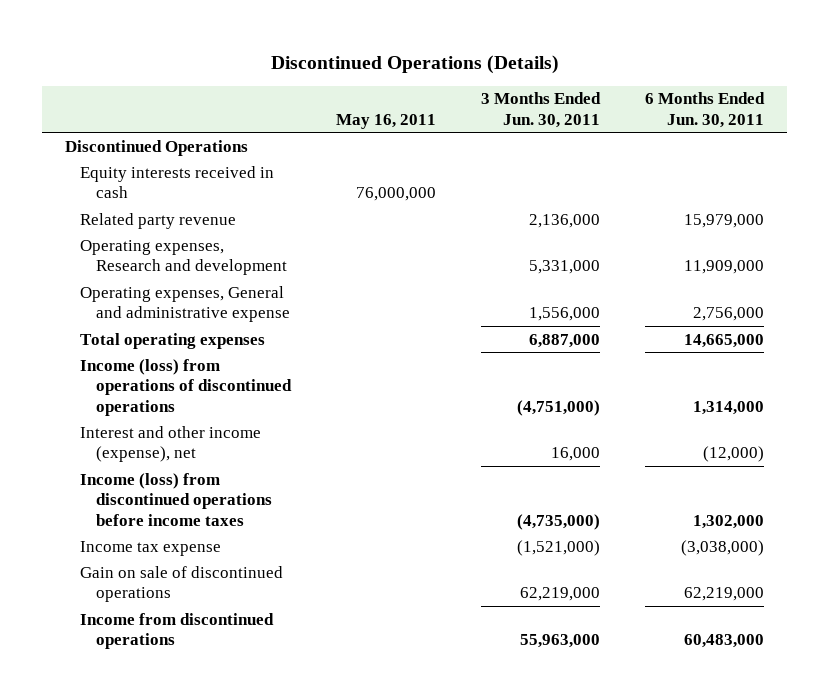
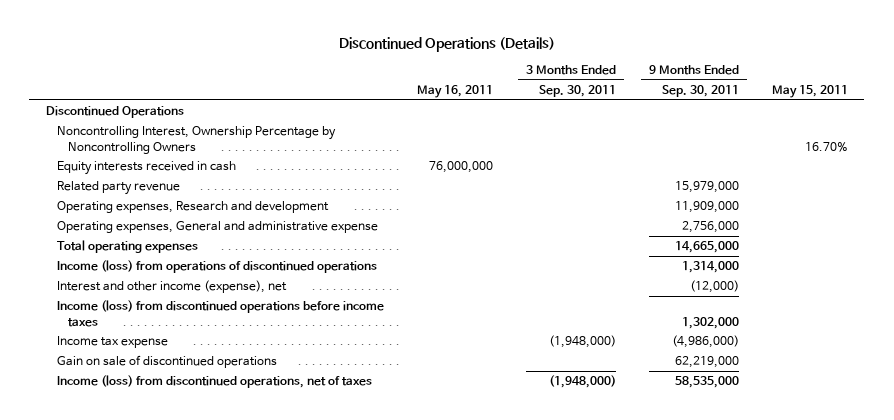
- | May 16, 2011 | 3 Months Ended Jun. 30, 2011 | 6 Months Ended Jun. 30, 2011
+ | May 16, 2011 | 3 Months Ended Sep. 30, 2011 | 9 Months Ended Sep. 30, 2011 | May 15, 2011
+ Noncontrolling Interest, Ownership Percentage by Noncontrolling Owners | | | | 16.70%
- Income from discontinued operations | | 55,963,000 | 60,483,000
+ Income (loss) from discontinued operations, net of taxes | | (1,948,000) | 58,535,000 |

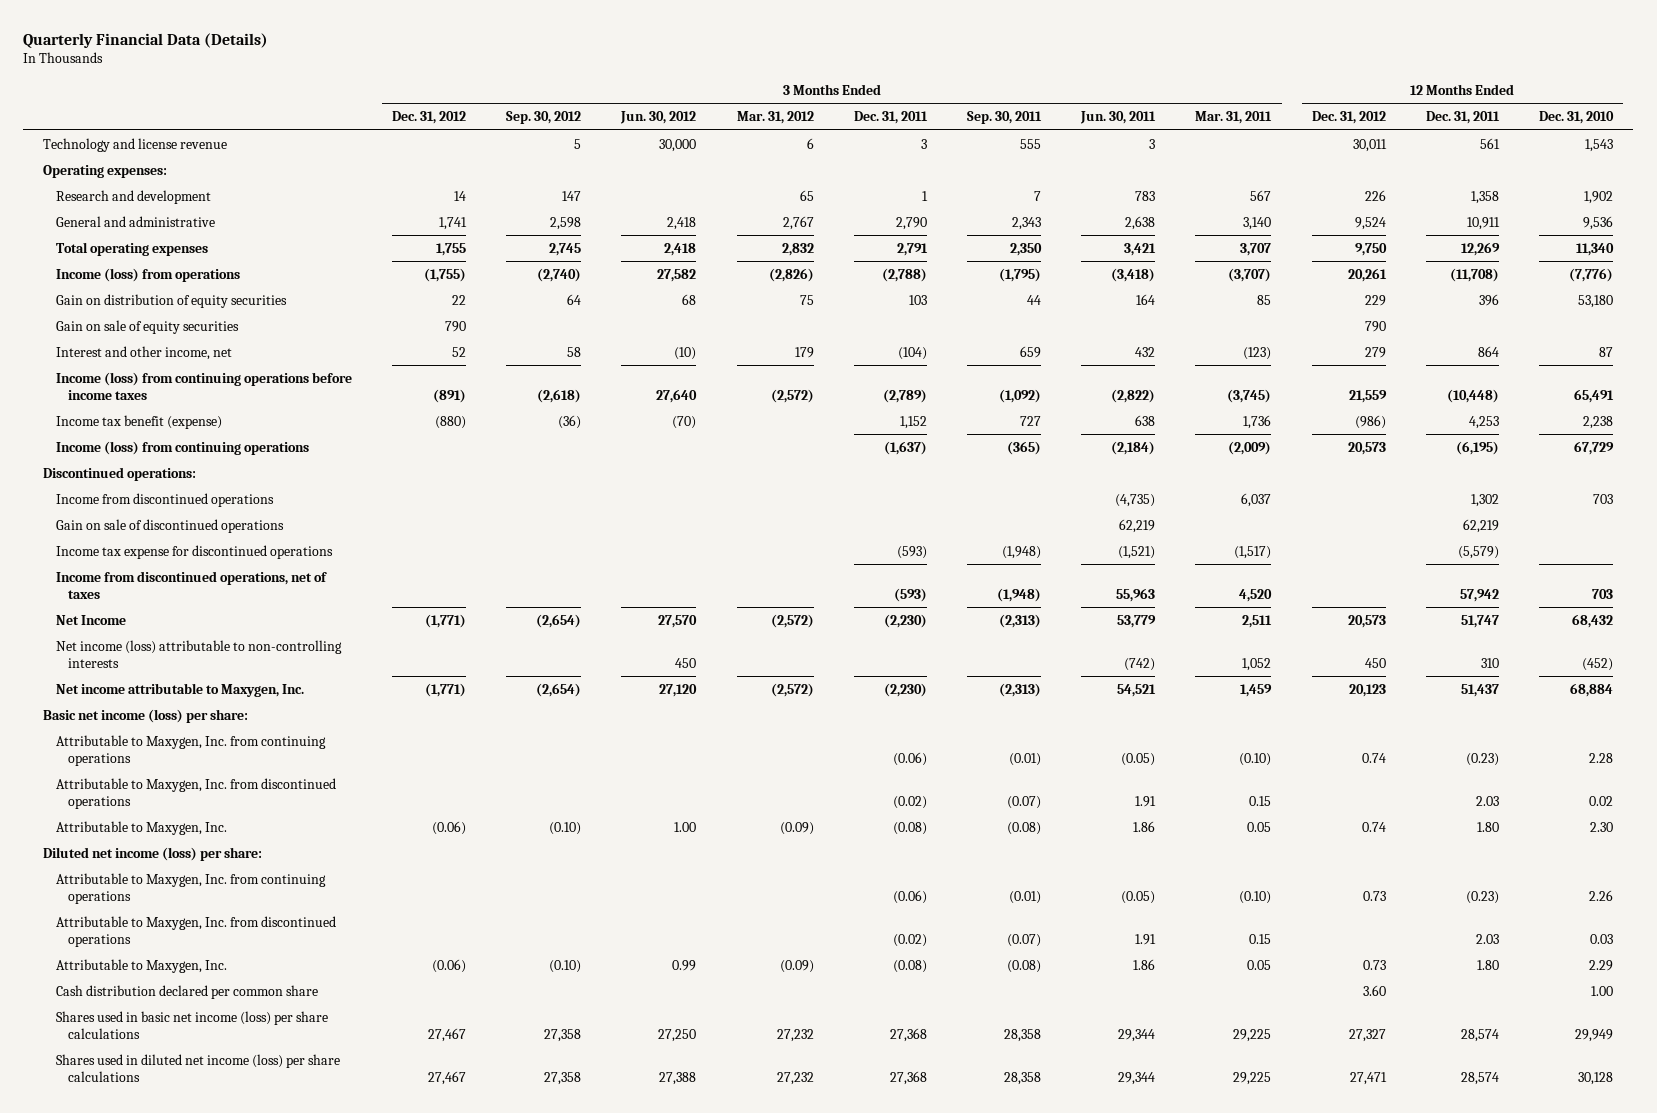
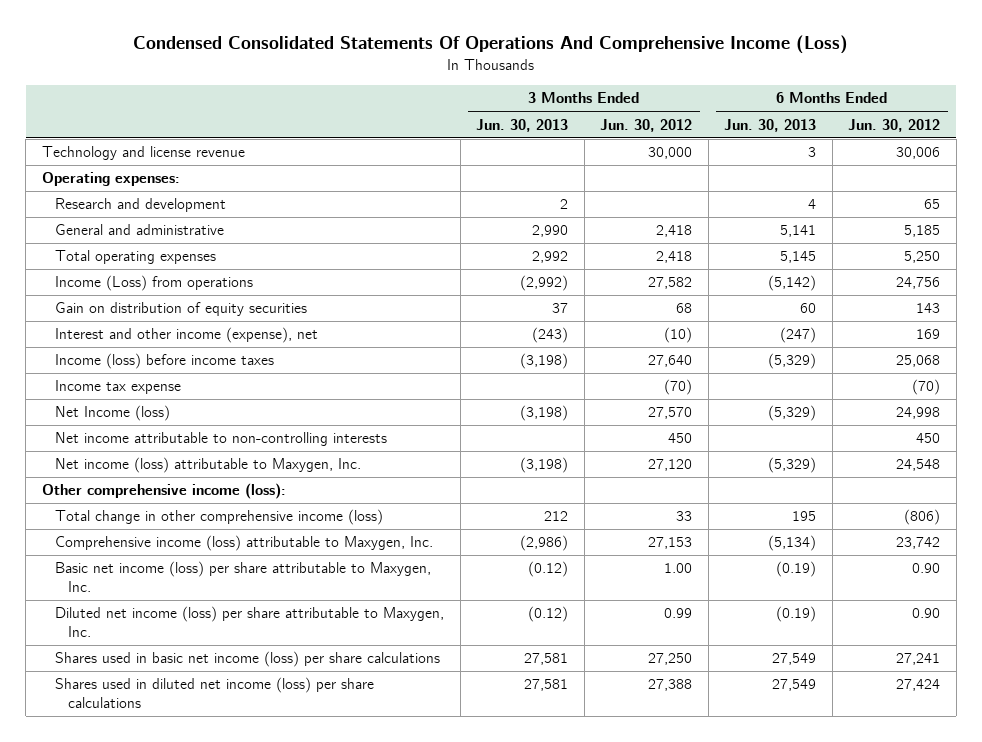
- Quarterly Financial Data (Details)
+ Condensed Consolidated Statements Of Operations And Comprehensive Income (Loss)
- | 3 Months Ended Dec. 31, 2012 | 3 Months Ended Sep. 30, 2012 | 3 Months Ended Jun. 30, 2012 | 3 Months Ended Mar. 31, 2012 | 3 Months Ended Dec. 31, 2011 | 3 Months Ended Sep. 30, 2011 | 3 Months Ended Jun. 30, 2011 | 3 Months Ended Mar. 31, 2011 | 12 Months Ended Dec. 31, 2012 | 12 Months Ended Dec. 31, 2011 | 12 Months Ended Dec. 31, 2010
+ | 3 Months Ended Jun. 30, 2013 | 3 Months Ended Jun. 30, 2012 | 6 Months Ended Jun. 30, 2013 | 6 Months Ended Jun. 30, 2012
- Income (loss) from operations | (1,755) | (2,740) | 27,582 | (2,826) | (2,788) | (1,795) | (3,418) | (3,707) | 20,261 | (11,708) | (7,776)
+ Income (Loss) from operations | (2,992) | 27,582 | (5,142) | 24,756
- Gain on sale of equity securities | 790 | | | | | | | | 790 | |
- Interest and other income, net | 52 | 58 | (10) | 179 | (104) | 659 | 432 | (123) | 279 | 864 | 87
- Income (loss) from continuing operations before income taxes | (891) | (2,618) | 27,640 | (2,572) | (2,789) | (1,092) | (2,822) | (3,745) | 21,559 | (10,448) | 65,491
- Income tax benefit (expense) | (880) | (36) | (70) | | 1,152 | 727 | 638 | 1,736 | (986) | 4,253 | 2,238
- Income (loss) from continuing operations | | | | | (1,637) | (365) | (2,184) | (2,009) | 20,573 | (6,195) | 67,729
- Discontinued operations:
- Income from discontinued operations | | | | | | | (4,735) | 6,037 | | 1,302 | 703
- Gain on sale of discontinued operations | | | | | | | 62,219 | | | 62,219 |
- Income tax expense for discontinued operations | | | | | (593) | (1,948) | (1,521) | (1,517) | | (5,579) |
- Income from discontinued operations, net of taxes | | | | | (593) | (1,948) | 55,963 | 4,520 | | 57,942 | 703
- Net Income | (1,771) | (2,654) | 27,570 | (2,572) | (2,230) | (2,313) | 53,779 | 2,511 | 20,573 | 51,747 | 68,432
- Net income (loss) attributable to non-controlling interests | | | 450 | | | | (742) | 1,052 | 450 | 310 | (452)
- Net income attributable to Maxygen, Inc. | (1,771) | (2,654) | 27,120 | (2,572) | (2,230) | (2,313) | 54,521 | 1,459 | 20,123 | 51,437 | 68,884
- Basic net income (loss) per share:
- Attributable to Maxygen, Inc. from continuing operations | | | | | (0.06) | (0.01) | (0.05) | (0.10) | 0.74 | (0.23) | 2.28
- Attributable to Maxygen, Inc. from discontinued operations | | | | | (0.02) | (0.07) | 1.91 | 0.15 | | 2.03 | 0.02
- Attributable to Maxygen, Inc. | (0.06) | (0.10) | 1.00 | (0.09) | (0.08) | (0.08) | 1.86 | 0.05 | 0.74 | 1.80 | 2.30
- Diluted net income (loss) per share:
- Attributable to Maxygen, Inc. from continuing operations | | | | | (0.06) | (0.01) | (0.05) | (0.10) | 0.73 | (0.23) | 2.26
- Attributable to Maxygen, Inc. from discontinued operations | | | | | (0.02) | (0.07) | 1.91 | 0.15 | | 2.03 | 0.03
- Attributable to Maxygen, Inc. | (0.06) | (0.10) | 0.99 | (0.09) | (0.08) | (0.08) | 1.86 | 0.05 | 0.73 | 1.80 | 2.29
- Cash distribution declared per common share | | | | | | | | | 3.60 | | 1.00
+ Interest and other income (expense), net | (243) | (10) | (247) | 169
+ Income (loss) before income taxes | (3,198) | 27,640 | (5,329) | 25,068
+ Income tax expense | | (70) | | (70)
+ Net Income (loss) | (3,198) | 27,570 | (5,329) | 24,998
+ Net income attributable to non-controlling interests | | 450 | | 450
+ Net income (loss) attributable to Maxygen, Inc. | (3,198) | 27,120 | (5,329) | 24,548
+ Other comprehensive income (loss):
+ Total change in other comprehensive income (loss) | 212 | 33 | 195 | (806)
+ Comprehensive income (loss) attributable to Maxygen, Inc. | (2,986) | 27,153 | (5,134) | 23,742
+ Basic net income (loss) per share attributable to Maxygen, Inc. | (0.12) | 1.00 | (0.19) | 0.90
+ Diluted net income (loss) per share attributable to Maxygen, Inc. | (0.12) | 0.99 | (0.19) | 0.90

